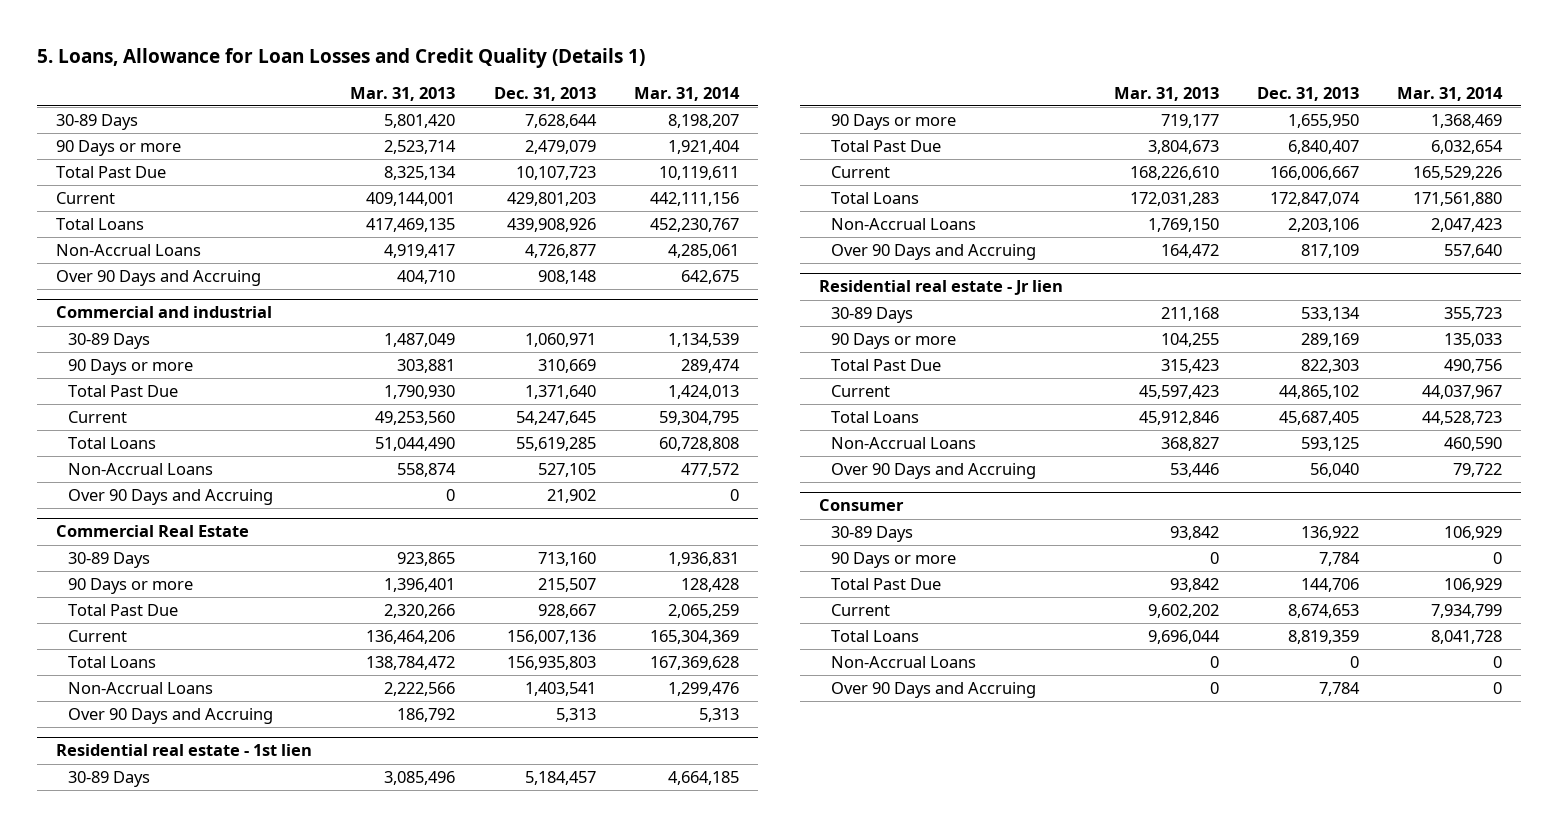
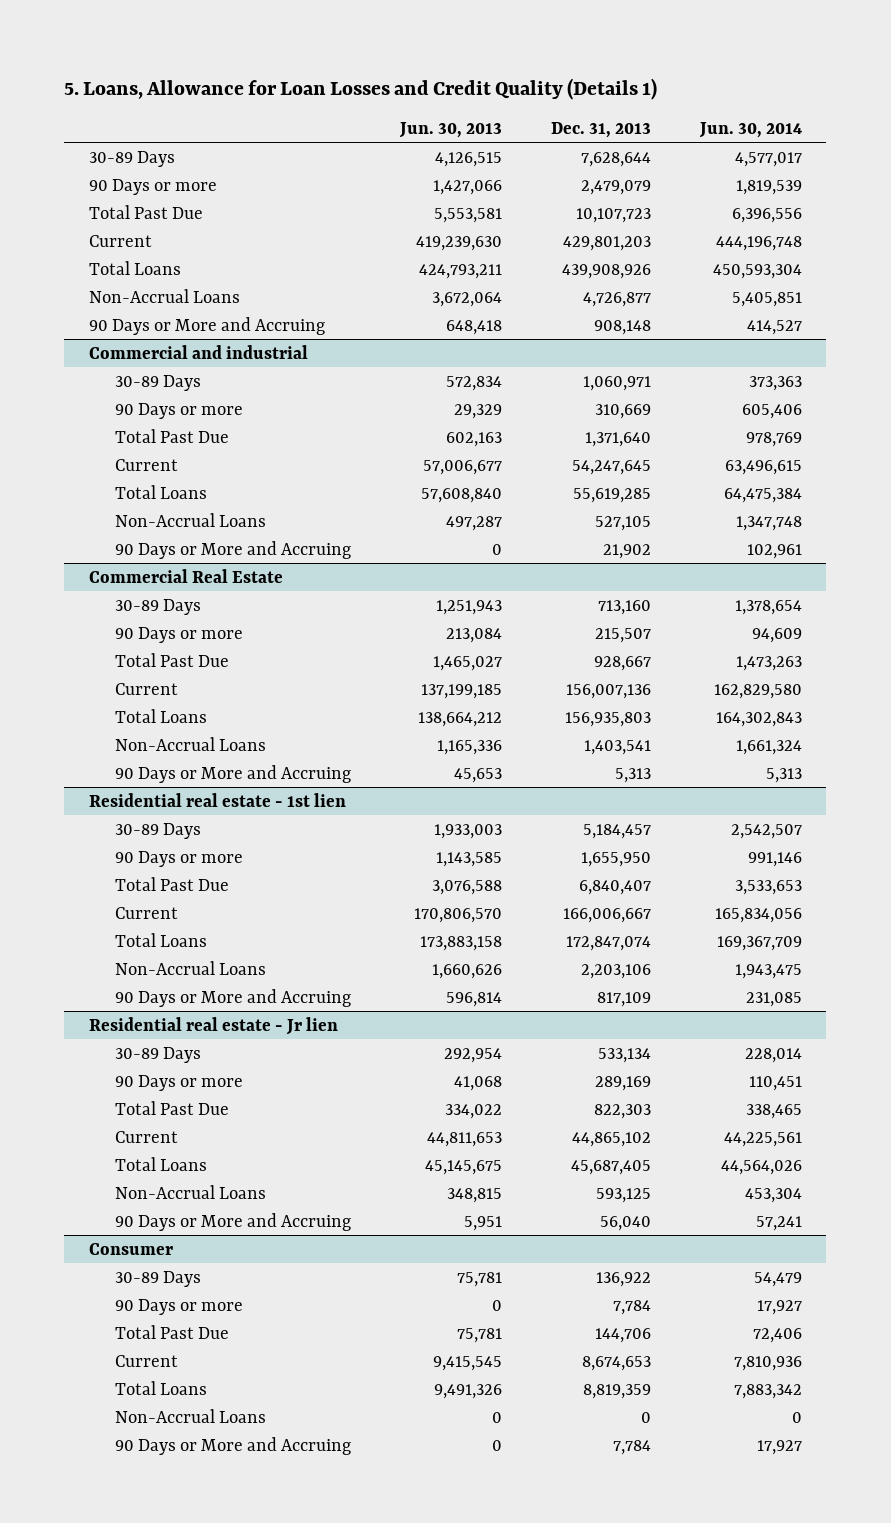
- | Mar. 31, 2013 | Dec. 31, 2013 | Mar. 31, 2014
+ | Jun. 30, 2013 | Dec. 31, 2013 | Jun. 30, 2014
- Over 90 Days and Accruing | 404,710 | 908,148 | 642,675
+ 90 Days or More and Accruing | 648,418 | 908,148 | 414,527
@ Commercial and industrial
- Over 90 Days and Accruing | 0 | 21,902 | 0
+ 90 Days or More and Accruing | 0 | 21,902 | 102,961
@ Commercial Real Estate
- Over 90 Days and Accruing | 186,792 | 5,313 | 5,313
+ 90 Days or More and Accruing | 45,653 | 5,313 | 5,313
@ Residential real estate - 1st lien
- Over 90 Days and Accruing | 164,472 | 817,109 | 557,640
+ 90 Days or More and Accruing | 596,814 | 817,109 | 231,085
@ Residential real estate - Jr lien
- Over 90 Days and Accruing | 53,446 | 56,040 | 79,722
+ 90 Days or More and Accruing | 5,951 | 56,040 | 57,241
@ Consumer
- Over 90 Days and Accruing | 0 | 7,784 | 0
+ 90 Days or More and Accruing | 0 | 7,784 | 17,927

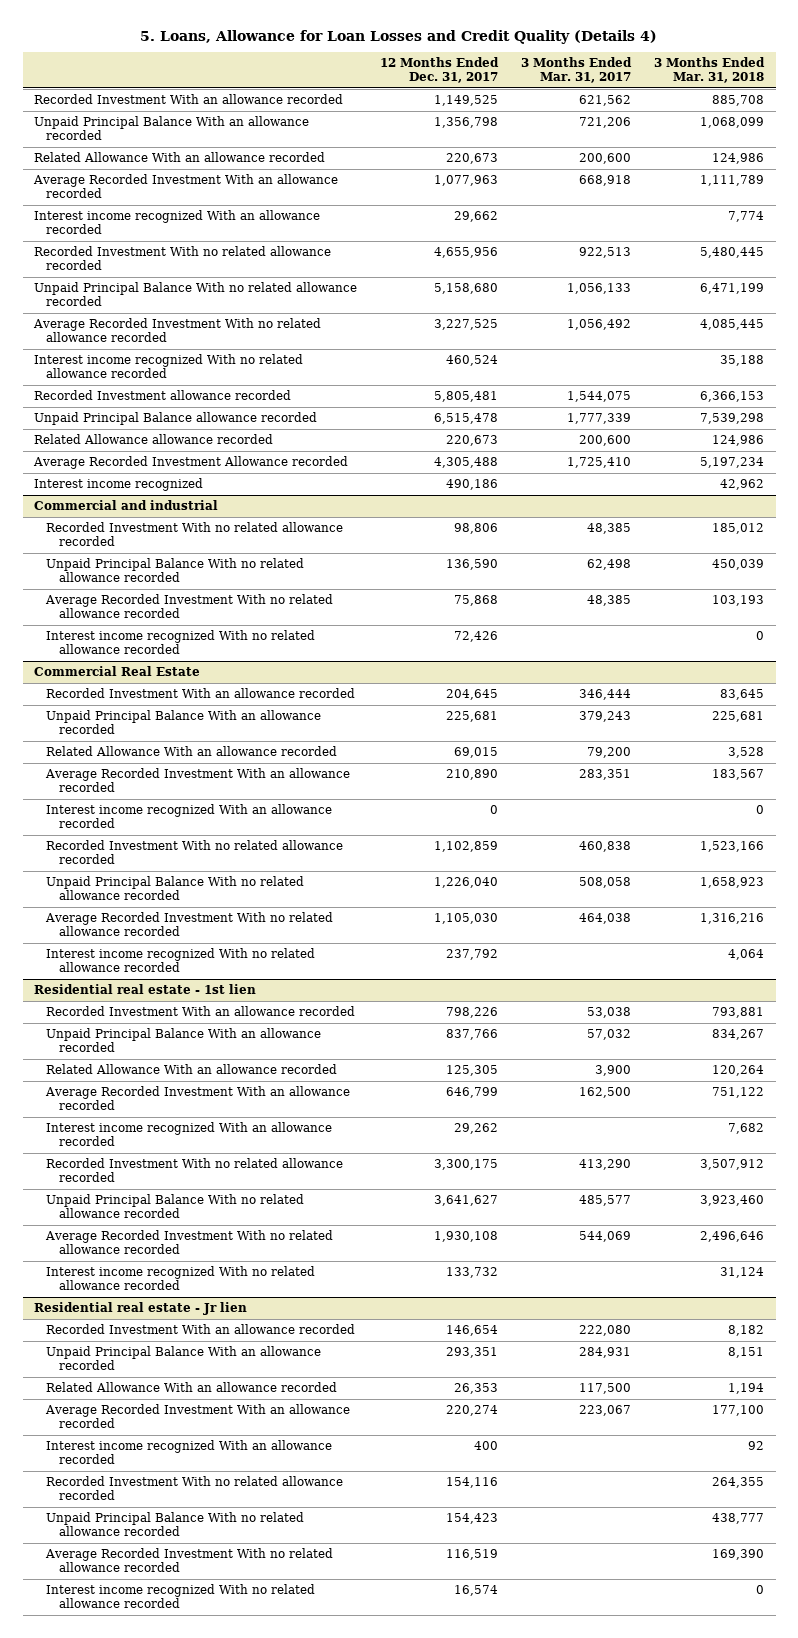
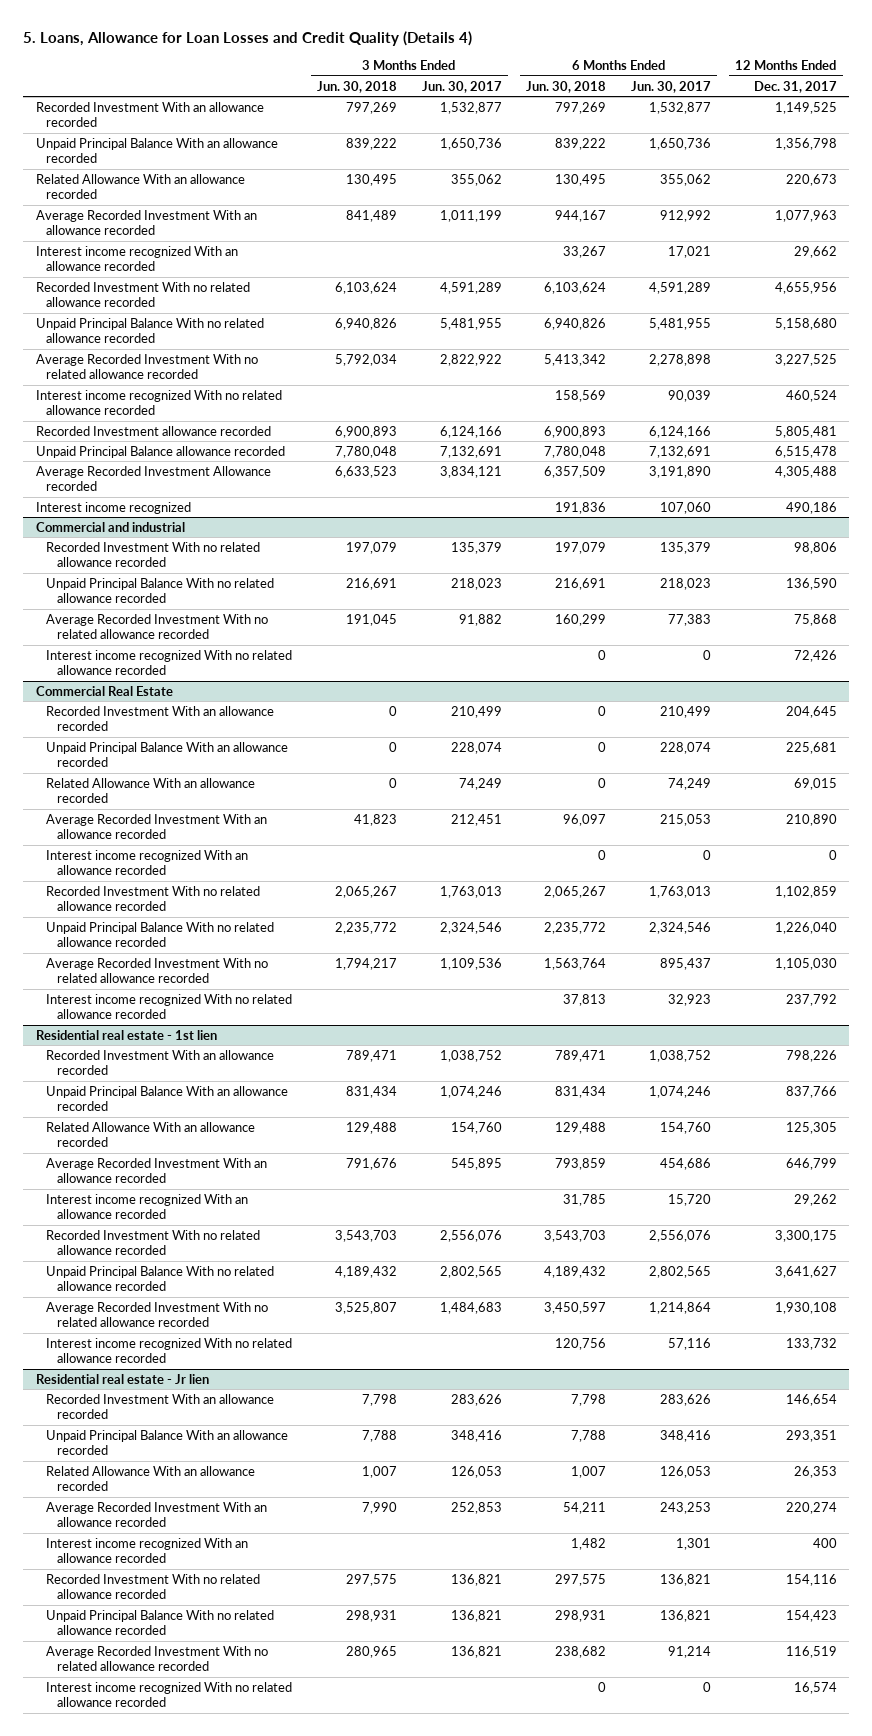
- | 12 Months Ended Dec. 31, 2017 | 3 Months Ended Mar. 31, 2017 | 3 Months Ended Mar. 31, 2018
+ | 3 Months Ended Jun. 30, 2018 | 3 Months Ended Jun. 30, 2017 | 6 Months Ended Jun. 30, 2018 | 6 Months Ended Jun. 30, 2017 | 12 Months Ended Dec. 31, 2017
- Related Allowance allowance recorded | 220,673 | 200,600 | 124,986

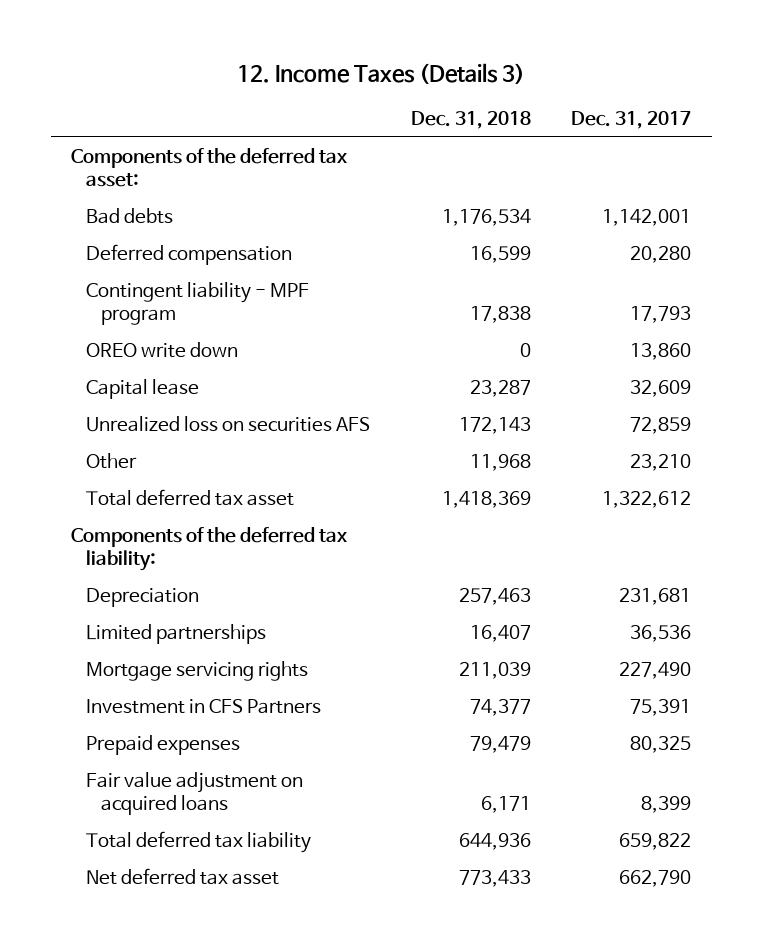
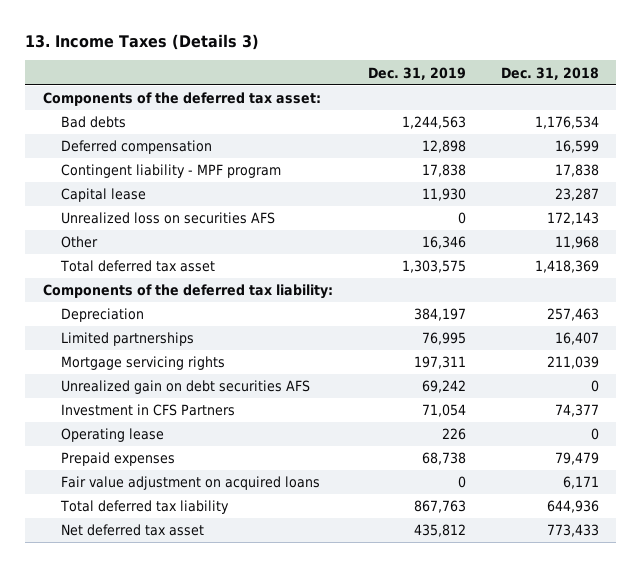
- 12. Income Taxes (Details 3)
+ 13. Income Taxes (Details 3)
- | Dec. 31, 2018 | Dec. 31, 2017
+ | Dec. 31, 2019 | Dec. 31, 2018
- OREO write down | 0 | 13,860
+ Unrealized gain on debt securities AFS | 69,242 | 0
+ Operating lease | 226 | 0

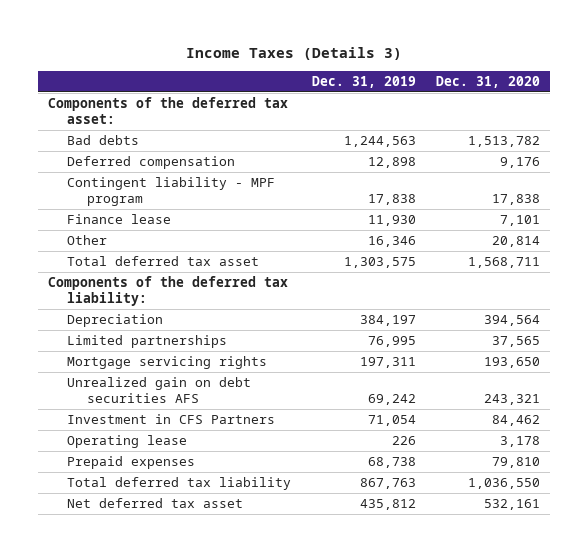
- 13. Income Taxes (Details 3)
+ Income Taxes (Details 3)
- | Dec. 31, 2019 | Dec. 31, 2018
+ | Dec. 31, 2019 | Dec. 31, 2020
- Capital lease | 11,930 | 23,287
- Unrealized loss on securities AFS | 0 | 172,143
+ Finance lease | 11,930 | 7,101
- Fair value adjustment on acquired loans | 0 | 6,171

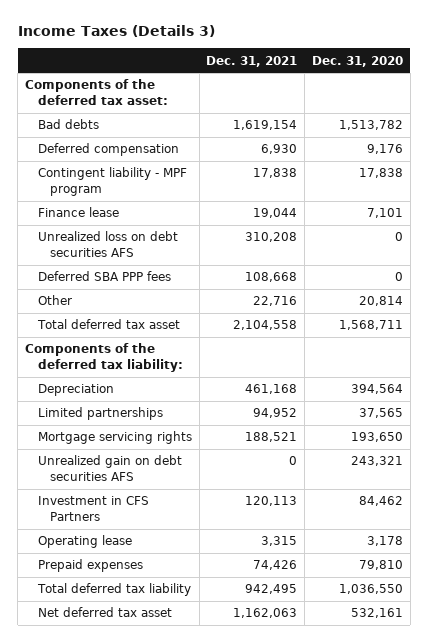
- | Dec. 31, 2019 | Dec. 31, 2020
+ | Dec. 31, 2021 | Dec. 31, 2020
+ Unrealized loss on debt securities AFS | 310,208 | 0
+ Deferred SBA PPP fees | 108,668 | 0

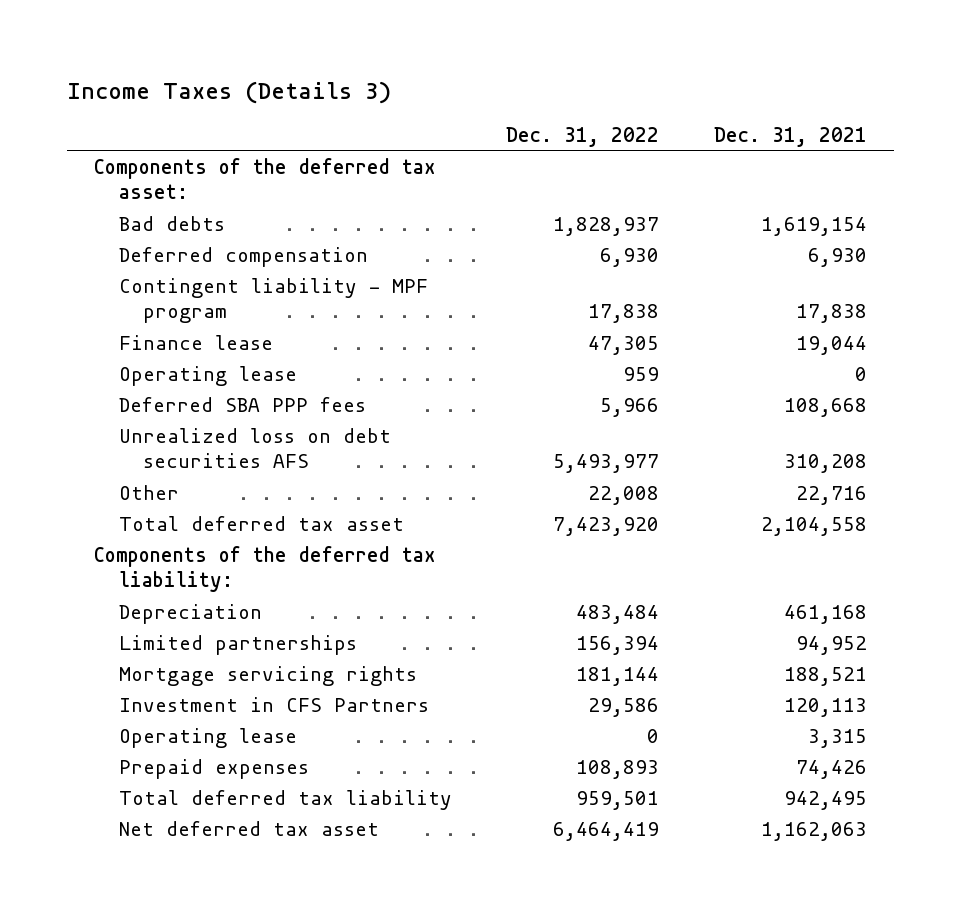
- | Dec. 31, 2021 | Dec. 31, 2020
+ | Dec. 31, 2022 | Dec. 31, 2021
+ Operating lease | 959 | 0
moved down: Unrealized loss on debt securities AFS | 5,493,977 | 310,208
- Unrealized gain on debt securities AFS | 0 | 243,321

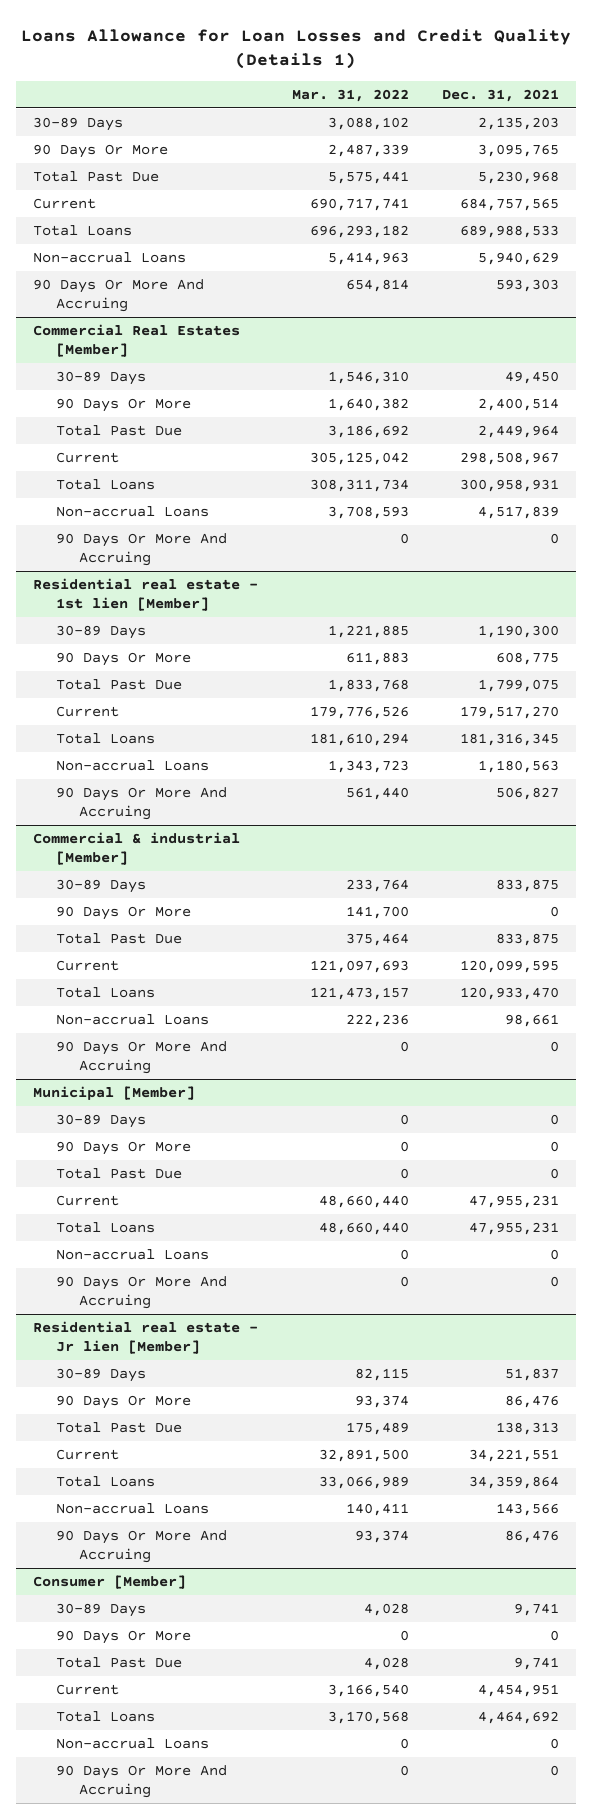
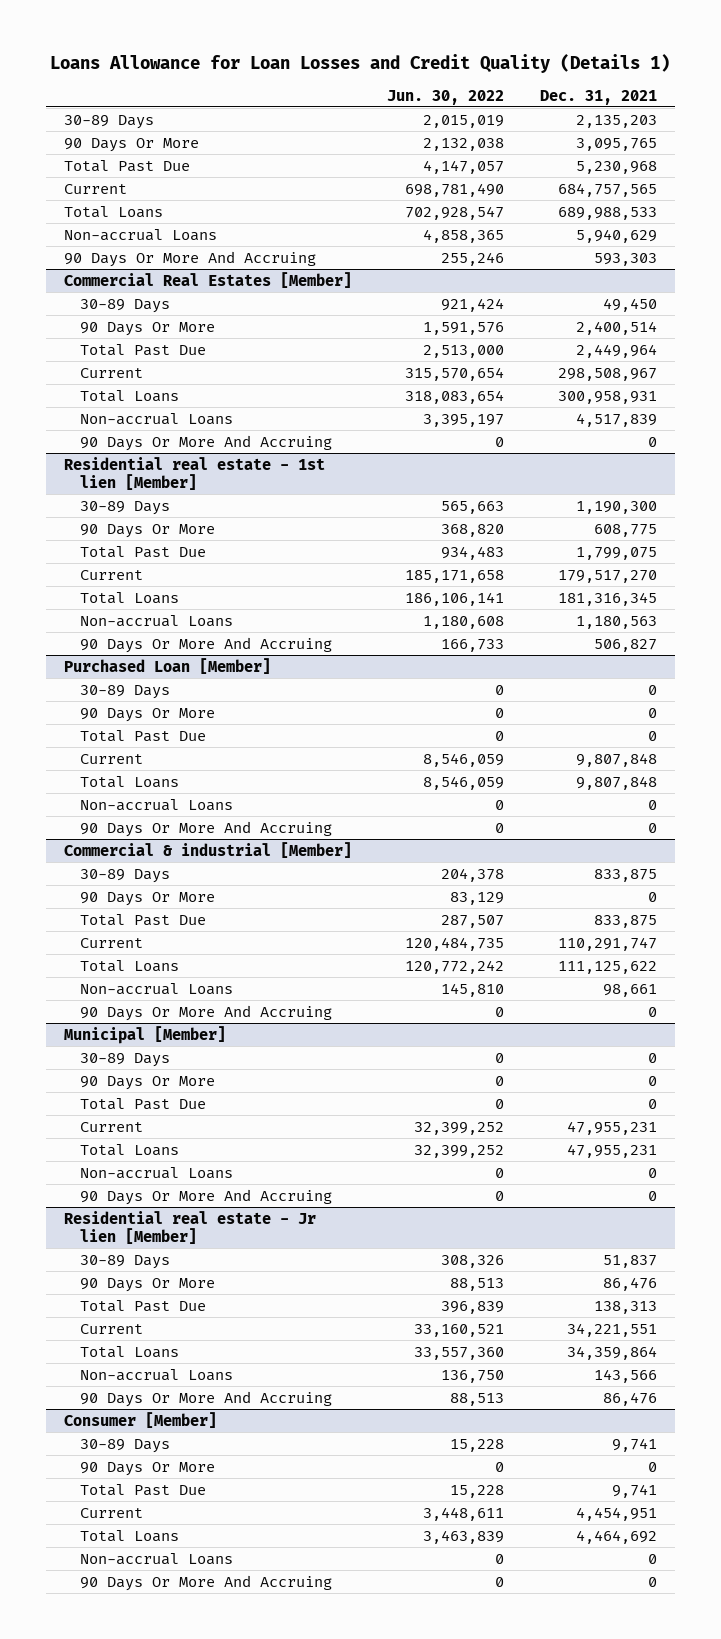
- | Mar. 31, 2022 | Dec. 31, 2021
+ | Jun. 30, 2022 | Dec. 31, 2021
+ Purchased Loan [Member]
+ 30-89 Days | 0 | 0
+ 90 Days Or More | 0 | 0
+ Total Past Due | 0 | 0
+ Current | 8,546,059 | 9,807,848
+ Total Loans | 8,546,059 | 9,807,848
+ Non-accrual Loans | 0 | 0
+ 90 Days Or More And Accruing | 0 | 0
@ Commercial & industrial [Member]
- Current | 121,097,693 | 120,099,595
- Total Loans | 121,473,157 | 120,933,470
+ Current | 120,484,735 | 110,291,747
+ Total Loans | 120,772,242 | 111,125,622

